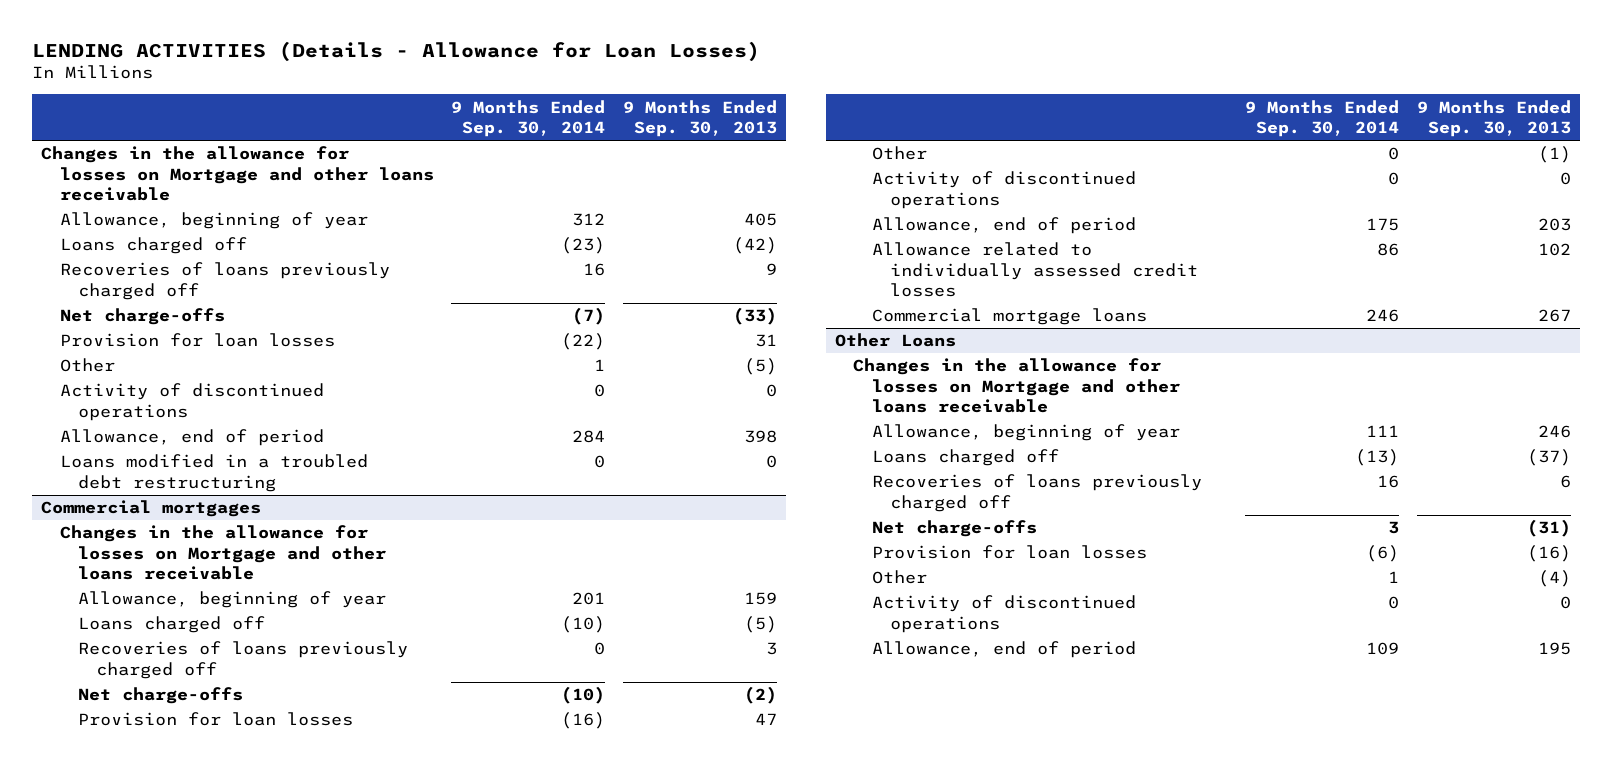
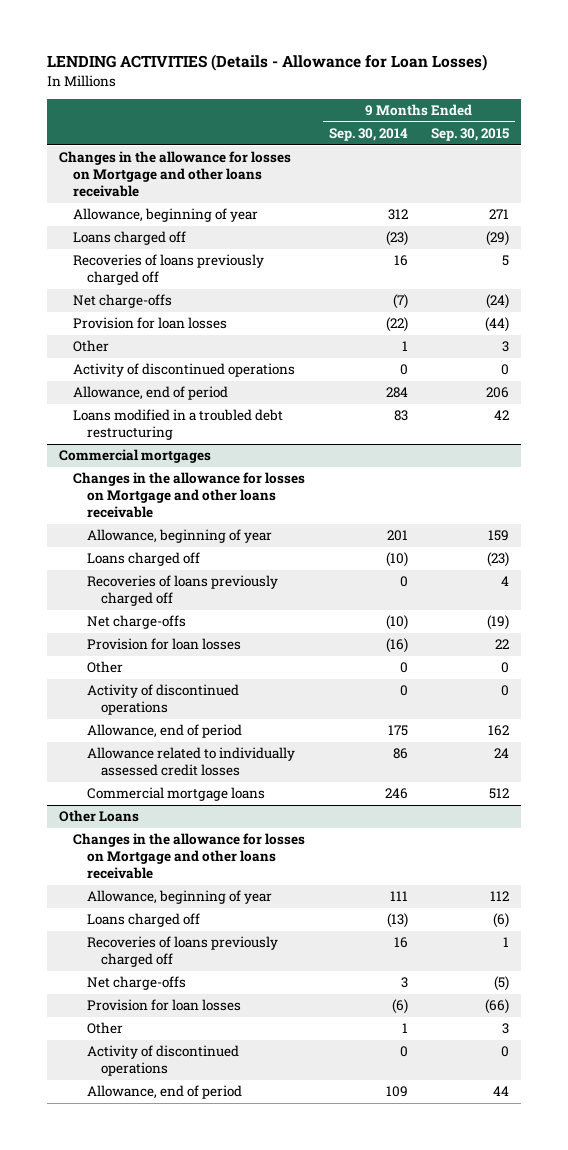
- | 9 Months Ended Sep. 30, 2014 | 9 Months Ended Sep. 30, 2013
+ | 9 Months Ended Sep. 30, 2014 | 9 Months Ended Sep. 30, 2015
- Loans modified in a troubled debt restructuring | 0 | 0
+ Loans modified in a troubled debt restructuring | 83 | 42

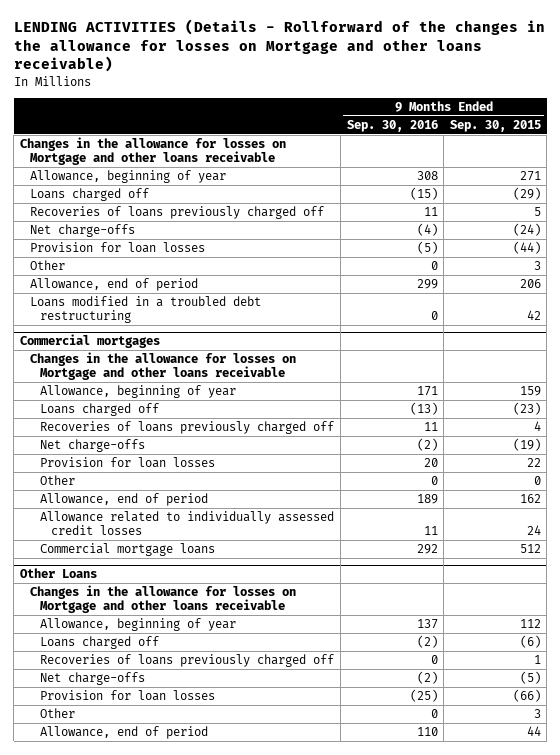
- LENDING ACTIVITIES (Details - Allowance for Loan Losses)
+ LENDING ACTIVITIES (Details - Rollforward of the changes in the allowance for losses on Mortgage and other loans receivable)
- | 9 Months Ended Sep. 30, 2014 | 9 Months Ended Sep. 30, 2015
+ | 9 Months Ended Sep. 30, 2016 | 9 Months Ended Sep. 30, 2015
- Activity of discontinued operations | 0 | 0
@ Commercial mortgages
- Activity of discontinued operations | 0 | 0
@ Other Loans
- Activity of discontinued operations | 0 | 0

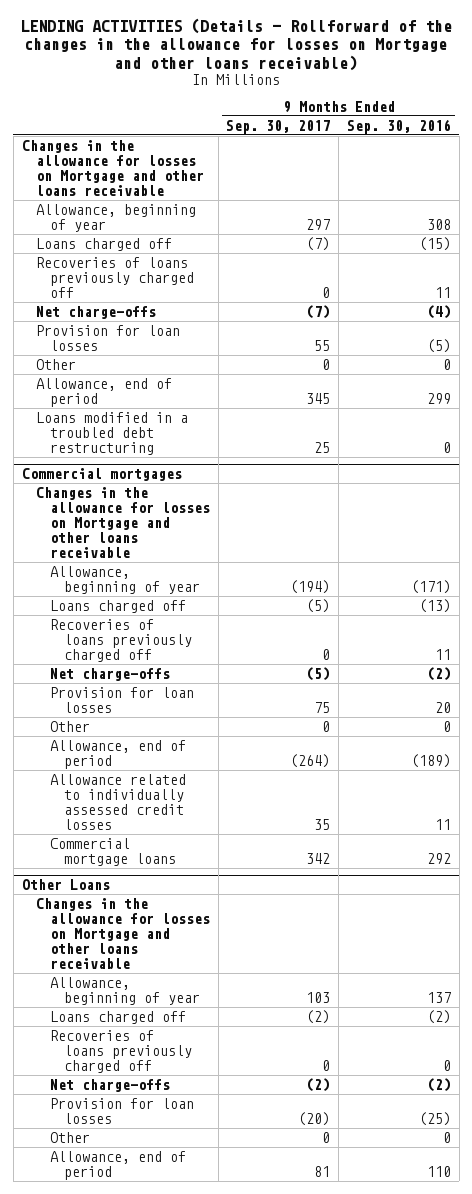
- | 9 Months Ended Sep. 30, 2016 | 9 Months Ended Sep. 30, 2015
+ | 9 Months Ended Sep. 30, 2017 | 9 Months Ended Sep. 30, 2016
@ Commercial mortgages
- Allowance, beginning of year | 171 | 159
+ Allowance, beginning of year | (194) | (171)
- Allowance, end of period | 189 | 162
+ Allowance, end of period | (264) | (189)

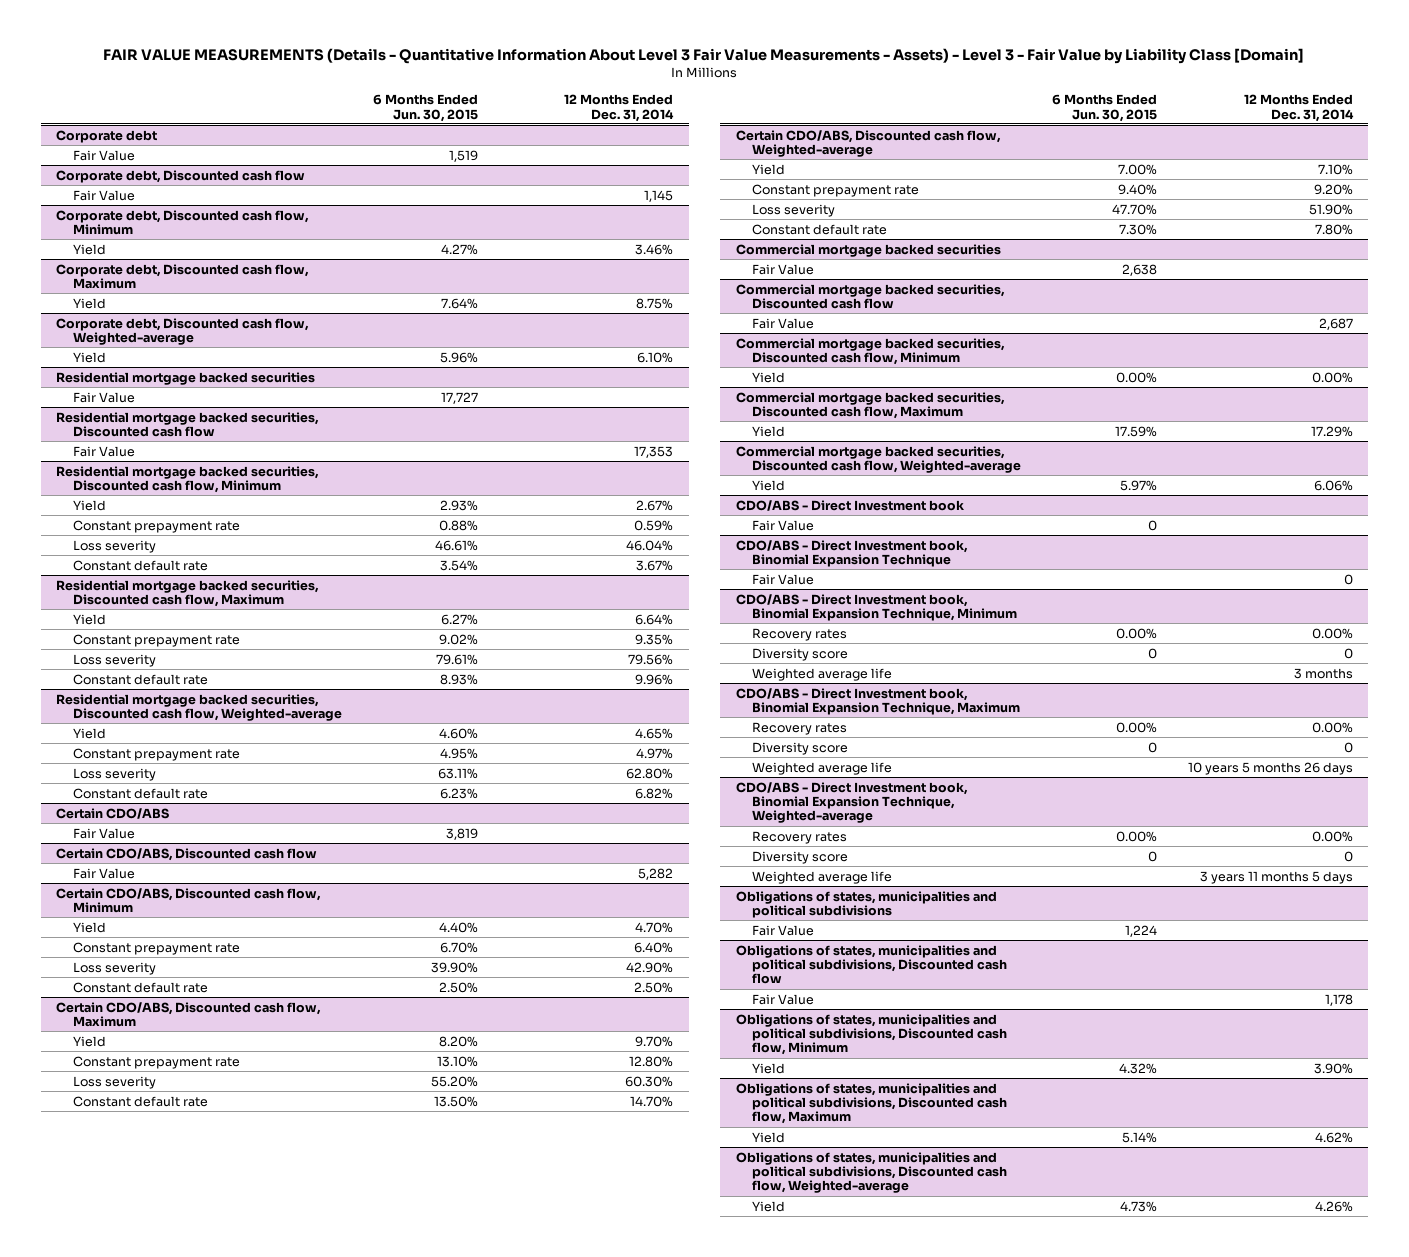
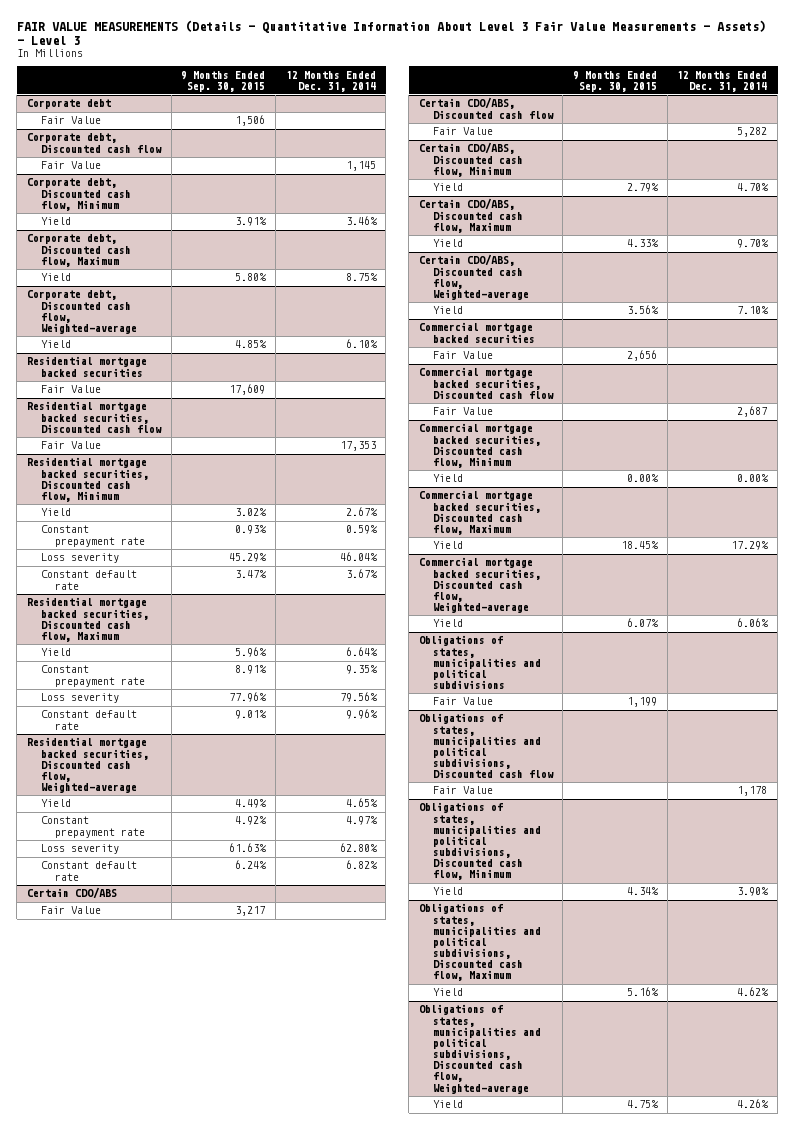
- FAIR VALUE MEASUREMENTS (Details - Quantitative Information About Level 3 Fair Value Measurements - Assets) - Level 3 - Fair Value by Liability Class [Domain]
+ FAIR VALUE MEASUREMENTS (Details - Quantitative Information About Level 3 Fair Value Measurements - Assets) - Level 3
- | 6 Months Ended Jun. 30, 2015 | 12 Months Ended Dec. 31, 2014
+ | 9 Months Ended Sep. 30, 2015 | 12 Months Ended Dec. 31, 2014
@ Certain CDO/ABS, Discounted cash flow, Minimum
- Constant prepayment rate | 6.70% | 6.40%
- Loss severity | 39.90% | 42.90%
- Constant default rate | 2.50% | 2.50%
@ Certain CDO/ABS, Discounted cash flow, Maximum
- Constant prepayment rate | 13.10% | 12.80%
- Loss severity | 55.20% | 60.30%
- Constant default rate | 13.50% | 14.70%
@ Certain CDO/ABS, Discounted cash flow, Weighted-average
- Constant prepayment rate | 9.40% | 9.20%
- Loss severity | 47.70% | 51.90%
- Constant default rate | 7.30% | 7.80%
- CDO/ABS - Direct Investment book
- Fair Value | 0 |
- CDO/ABS - Direct Investment book, Binomial Expansion Technique
- Fair Value | | 0
- CDO/ABS - Direct Investment book, Binomial Expansion Technique, Minimum
- Recovery rates | 0.00% | 0.00%
- Diversity score | 0 | 0
- Weighted average life | | 3 months
- CDO/ABS - Direct Investment book, Binomial Expansion Technique, Maximum
- Recovery rates | 0.00% | 0.00%
- Diversity score | 0 | 0
- Weighted average life | | 10 years 5 months 26 days
- CDO/ABS - Direct Investment book, Binomial Expansion Technique, Weighted-average
- Recovery rates | 0.00% | 0.00%
- Diversity score | 0 | 0
- Weighted average life | | 3 years 11 months 5 days

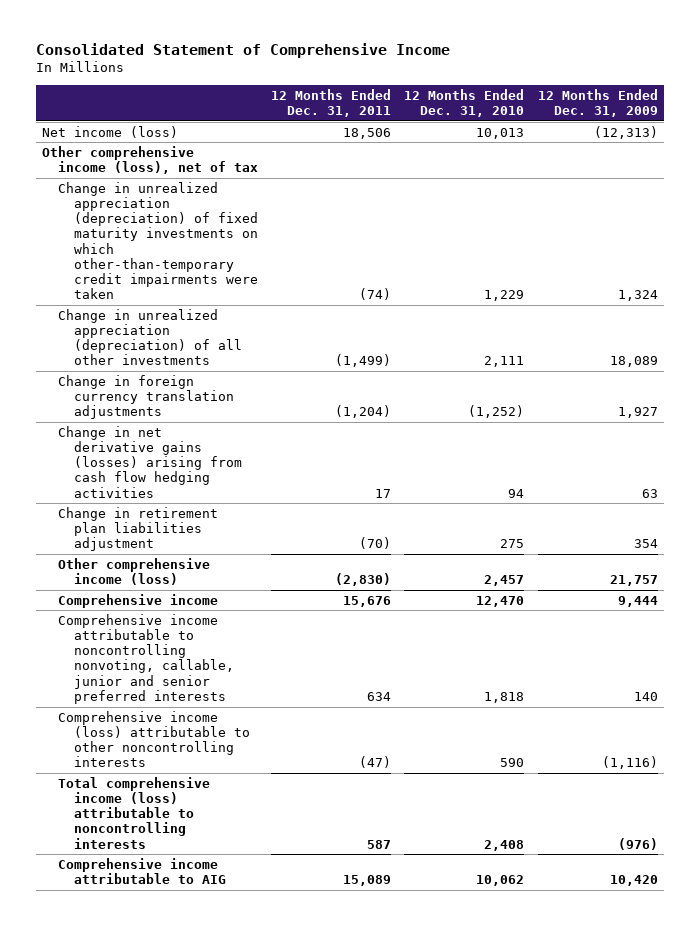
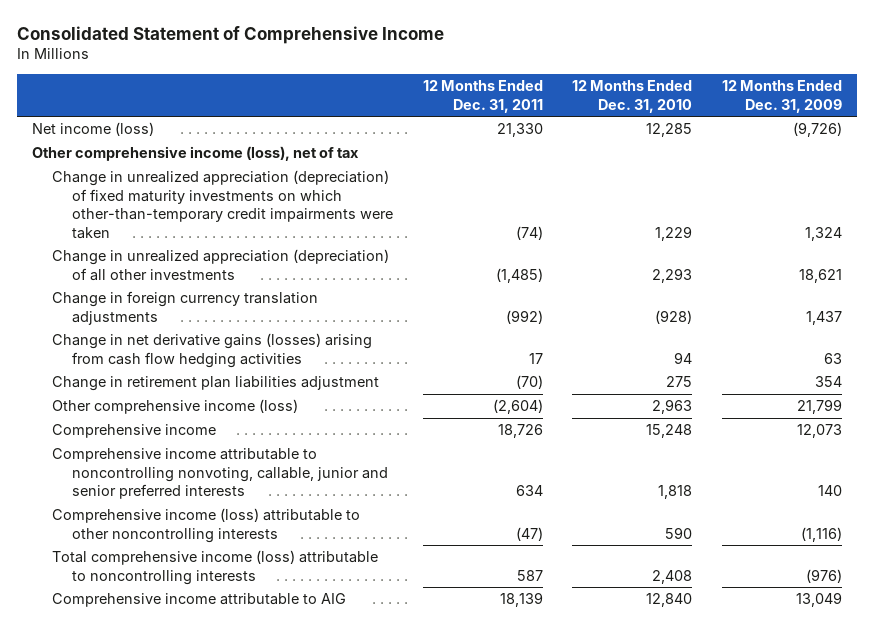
- Net income (loss) | 18,506 | 10,013 | (12,313)
+ Net income (loss) | 21,330 | 12,285 | (9,726)
- Change in unrealized appreciation (depreciation) of all other investments | (1,499) | 2,111 | 18,089
- Change in foreign currency translation adjustments | (1,204) | (1,252) | 1,927
+ Change in unrealized appreciation (depreciation) of all other investments | (1,485) | 2,293 | 18,621
+ Change in foreign currency translation adjustments | (992) | (928) | 1,437
- Other comprehensive income (loss) | (2,830) | 2,457 | 21,757
- Comprehensive income | 15,676 | 12,470 | 9,444
+ Other comprehensive income (loss) | (2,604) | 2,963 | 21,799
+ Comprehensive income | 18,726 | 15,248 | 12,073
- Comprehensive income attributable to AIG | 15,089 | 10,062 | 10,420
+ Comprehensive income attributable to AIG | 18,139 | 12,840 | 13,049

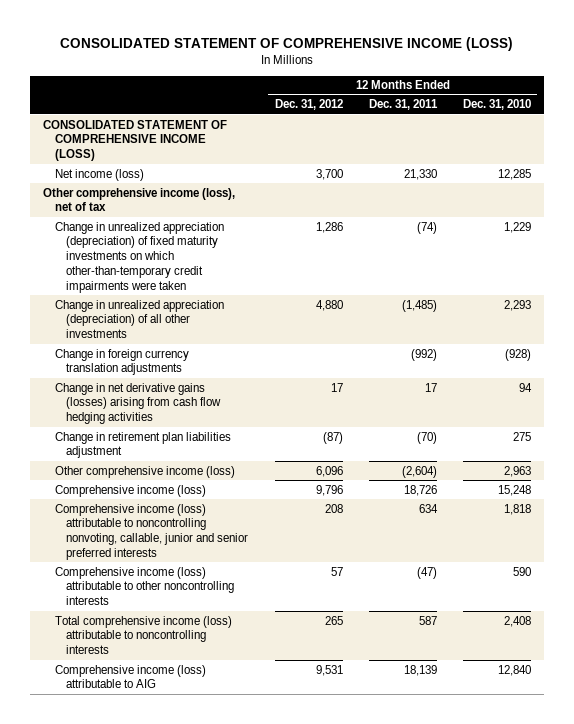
- Consolidated Statement of Comprehensive Income
+ CONSOLIDATED STATEMENT OF COMPREHENSIVE INCOME (LOSS)
- | 12 Months Ended Dec. 31, 2011 | 12 Months Ended Dec. 31, 2010 | 12 Months Ended Dec. 31, 2009
+ | 12 Months Ended Dec. 31, 2012 | 12 Months Ended Dec. 31, 2011 | 12 Months Ended Dec. 31, 2010
+ CONSOLIDATED STATEMENT OF COMPREHENSIVE INCOME (LOSS)
- Comprehensive income | 18,726 | 15,248 | 12,073
- Comprehensive income attributable to noncontrolling nonvoting, callable, junior and senior preferred interests | 634 | 1,818 | 140
+ Comprehensive income (loss) | 9,796 | 18,726 | 15,248
+ Comprehensive income (loss) attributable to noncontrolling nonvoting, callable, junior and senior preferred interests | 208 | 634 | 1,818
- Comprehensive income attributable to AIG | 18,139 | 12,840 | 13,049
+ Comprehensive income (loss) attributable to AIG | 9,531 | 18,139 | 12,840

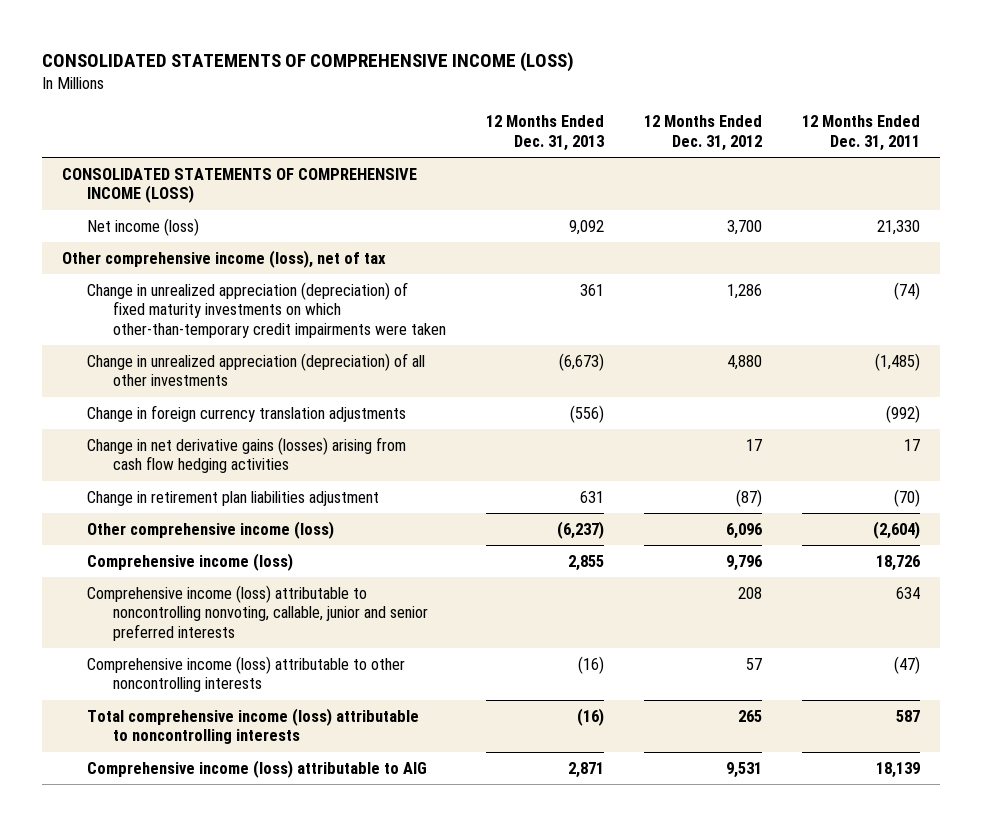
- CONSOLIDATED STATEMENT OF COMPREHENSIVE INCOME (LOSS)
+ CONSOLIDATED STATEMENTS OF COMPREHENSIVE INCOME (LOSS)
- | 12 Months Ended Dec. 31, 2012 | 12 Months Ended Dec. 31, 2011 | 12 Months Ended Dec. 31, 2010
+ | 12 Months Ended Dec. 31, 2013 | 12 Months Ended Dec. 31, 2012 | 12 Months Ended Dec. 31, 2011
- CONSOLIDATED STATEMENT OF COMPREHENSIVE INCOME (LOSS)
+ CONSOLIDATED STATEMENTS OF COMPREHENSIVE INCOME (LOSS)

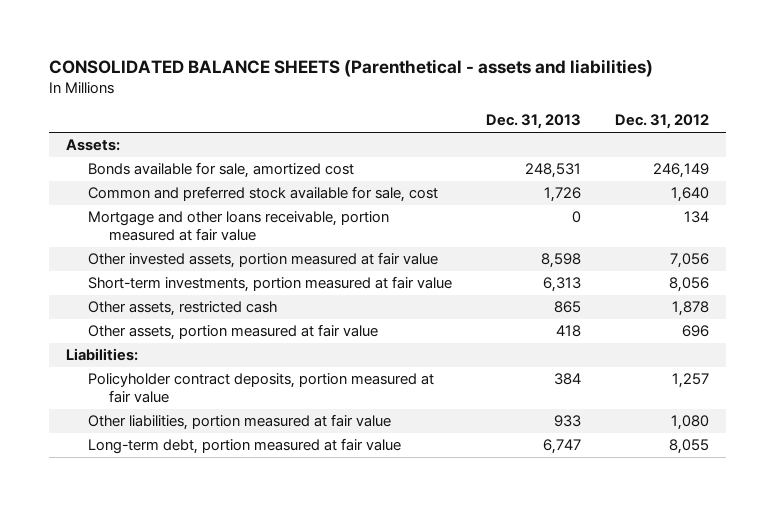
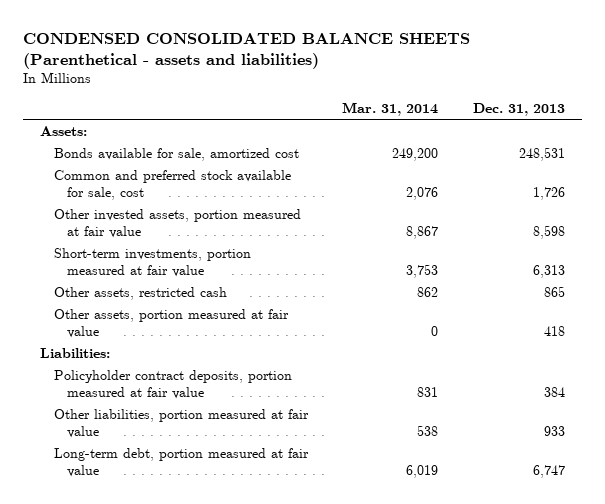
- CONSOLIDATED BALANCE SHEETS (Parenthetical - assets and liabilities)
+ CONDENSED CONSOLIDATED BALANCE SHEETS (Parenthetical - assets and liabilities)
- | Dec. 31, 2013 | Dec. 31, 2012
+ | Mar. 31, 2014 | Dec. 31, 2013
- Mortgage and other loans receivable, portion measured at fair value | 0 | 134

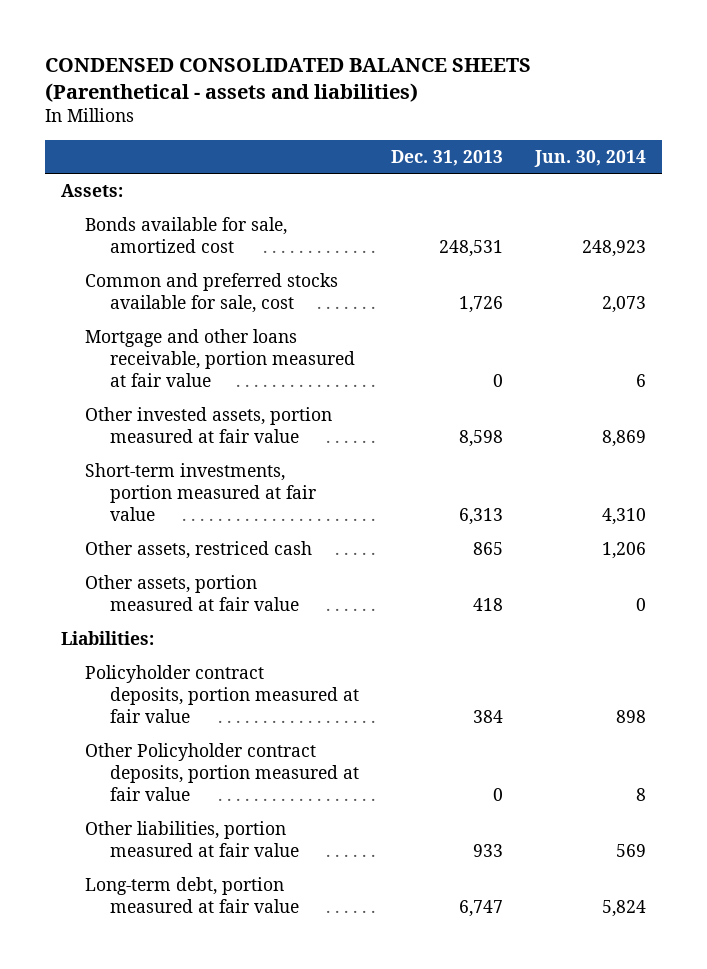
- | Mar. 31, 2014 | Dec. 31, 2013
+ | Dec. 31, 2013 | Jun. 30, 2014
- Common and preferred stock available for sale, cost | 2,076 | 1,726
+ Common and preferred stocks available for sale, cost | 1,726 | 2,073
+ Mortgage and other loans receivable, portion measured at fair value | 0 | 6
- Other assets, restricted cash | 862 | 865
+ Other assets, restriced cash | 865 | 1,206
+ Other Policyholder contract deposits, portion measured at fair value | 0 | 8

